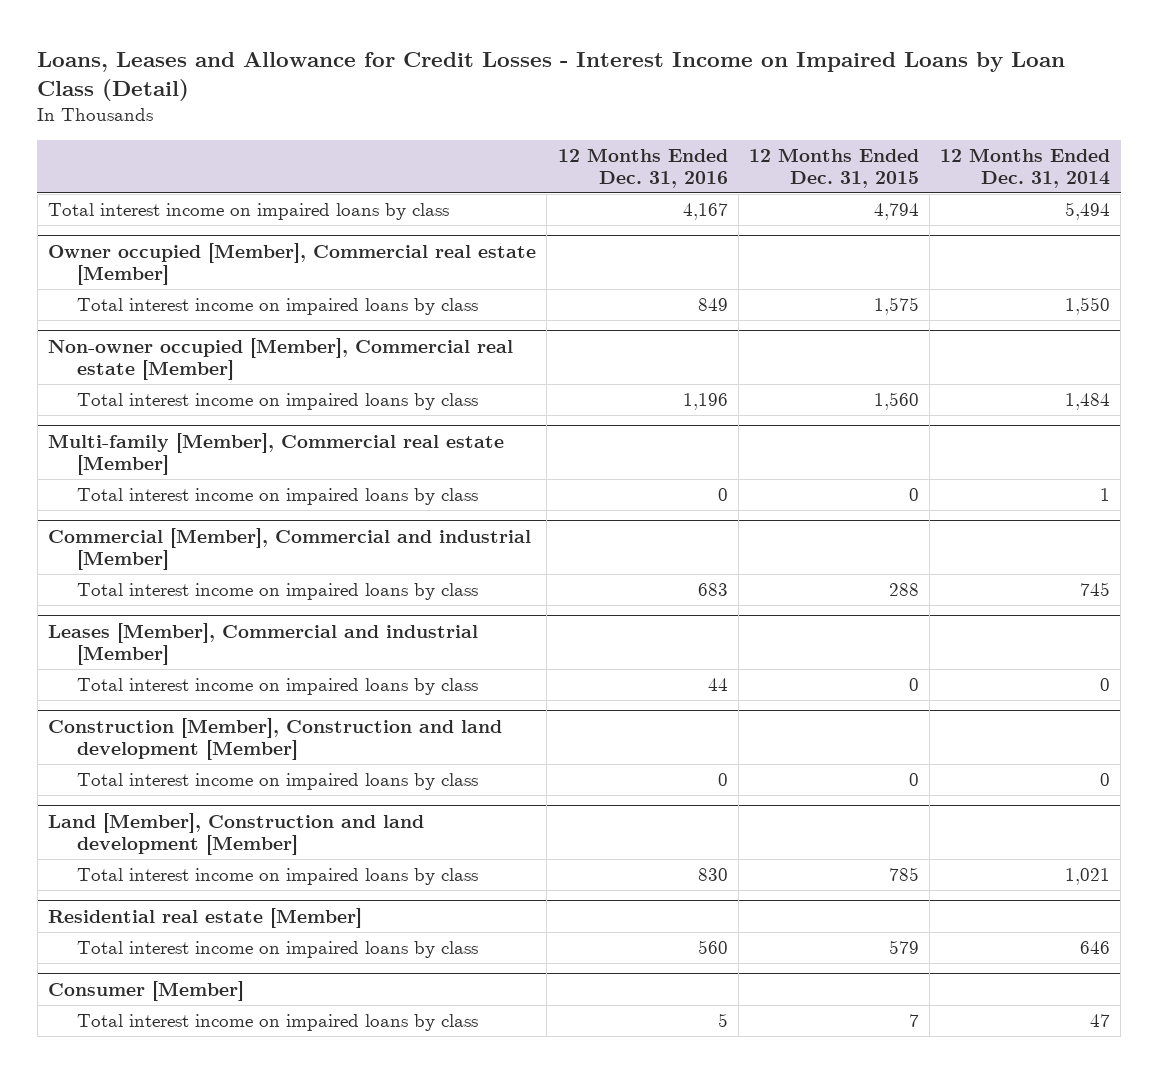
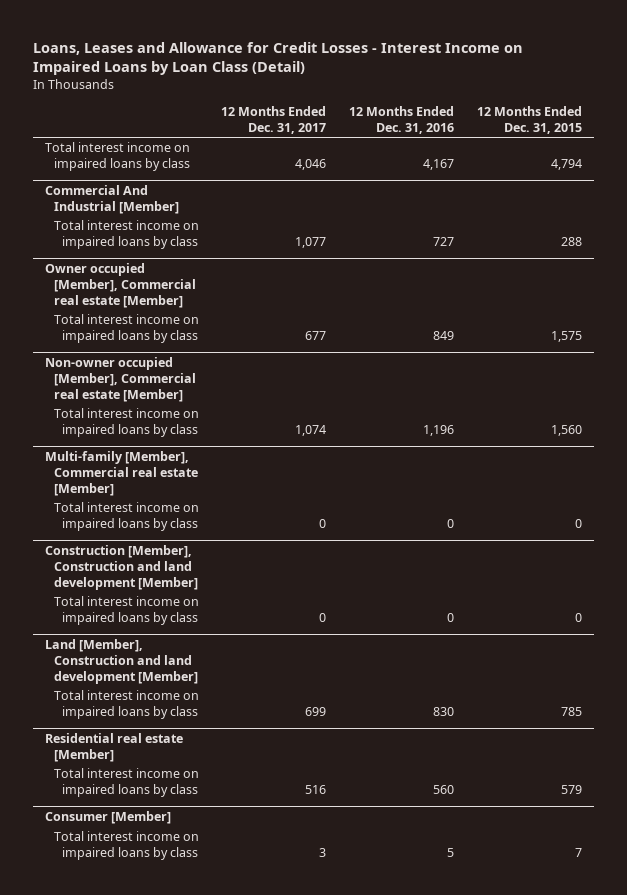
- | 12 Months Ended Dec. 31, 2016 | 12 Months Ended Dec. 31, 2015 | 12 Months Ended Dec. 31, 2014
+ | 12 Months Ended Dec. 31, 2017 | 12 Months Ended Dec. 31, 2016 | 12 Months Ended Dec. 31, 2015
+ Commercial And Industrial [Member]
+ Total interest income on impaired loans by class | 1,077 | 727 | 288
- Commercial [Member], Commercial and industrial [Member]
- Total interest income on impaired loans by class | 683 | 288 | 745
- Leases [Member], Commercial and industrial [Member]
- Total interest income on impaired loans by class | 44 | 0 | 0

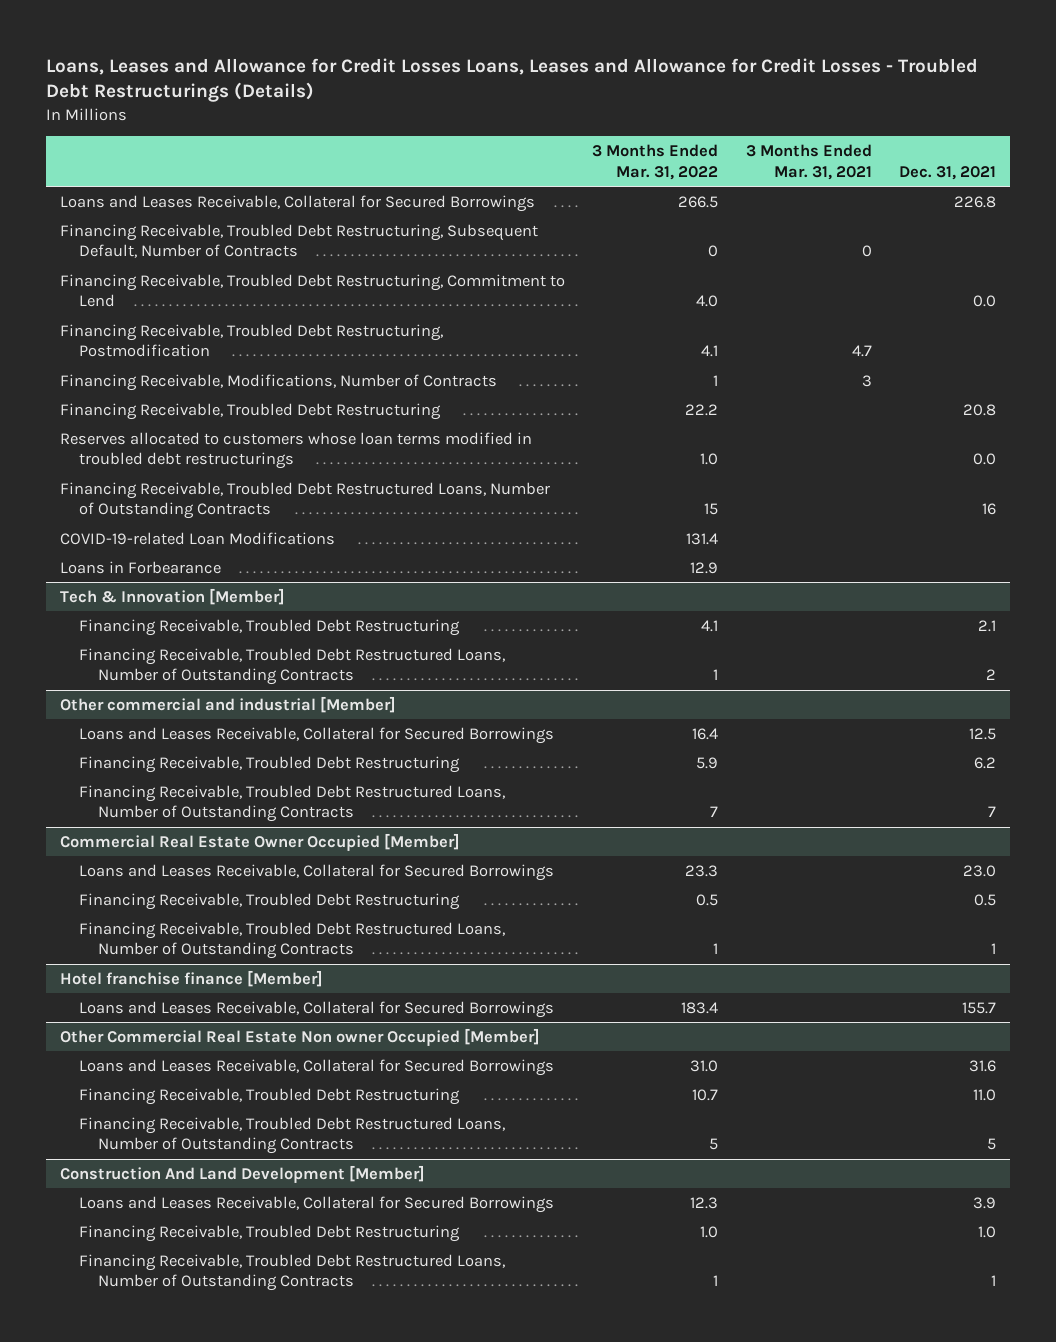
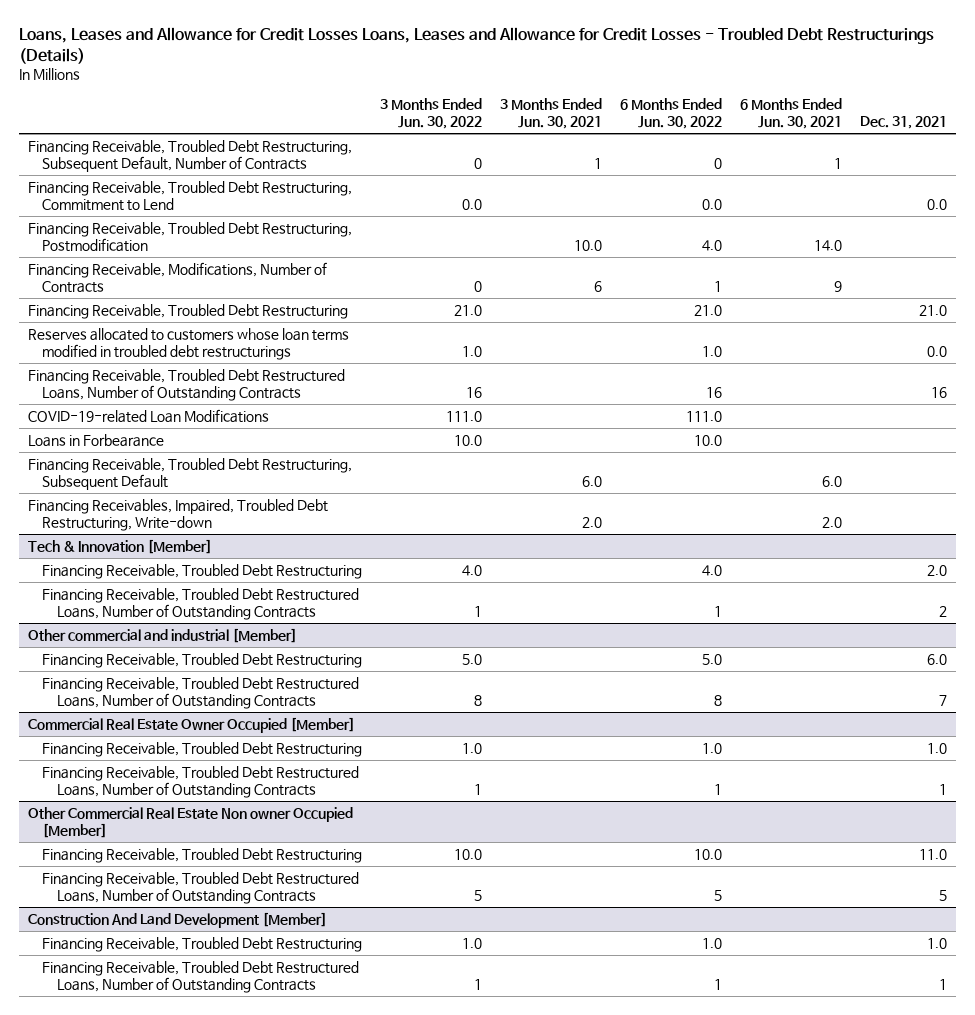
- | 3 Months Ended Mar. 31, 2022 | 3 Months Ended Mar. 31, 2021 | Dec. 31, 2021
+ | 3 Months Ended Jun. 30, 2022 | 3 Months Ended Jun. 30, 2021 | 6 Months Ended Jun. 30, 2022 | 6 Months Ended Jun. 30, 2021 | Dec. 31, 2021
- Loans and Leases Receivable, Collateral for Secured Borrowings | 266.5 | | 226.8
- Financing Receivable, Troubled Debt Restructuring | 22.2 | | 20.8
+ Financing Receivable, Troubled Debt Restructuring | 21.0 | | 21.0 | | 21.0
+ Financing Receivable, Troubled Debt Restructuring, Subsequent Default | | 6.0 | | 6.0 |
+ Financing Receivables, Impaired, Troubled Debt Restructuring, Write-down | | 2.0 | | 2.0 |
@ Tech & Innovation [Member]
- Financing Receivable, Troubled Debt Restructuring | 4.1 | | 2.1
+ Financing Receivable, Troubled Debt Restructuring | 4.0 | | 4.0 | | 2.0
@ Other commercial and industrial [Member]
- Loans and Leases Receivable, Collateral for Secured Borrowings | 16.4 | | 12.5
- Financing Receivable, Troubled Debt Restructuring | 5.9 | | 6.2
+ Financing Receivable, Troubled Debt Restructuring | 5.0 | | 5.0 | | 6.0
@ Commercial Real Estate Owner Occupied [Member]
- Loans and Leases Receivable, Collateral for Secured Borrowings | 23.3 | | 23.0
- Financing Receivable, Troubled Debt Restructuring | 0.5 | | 0.5
+ Financing Receivable, Troubled Debt Restructuring | 1.0 | | 1.0 | | 1.0
- Hotel franchise finance [Member]
- Loans and Leases Receivable, Collateral for Secured Borrowings | 183.4 | | 155.7
@ Other Commercial Real Estate Non owner Occupied [Member]
- Loans and Leases Receivable, Collateral for Secured Borrowings | 31.0 | | 31.6
@ Construction And Land Development [Member]
- Loans and Leases Receivable, Collateral for Secured Borrowings | 12.3 | | 3.9

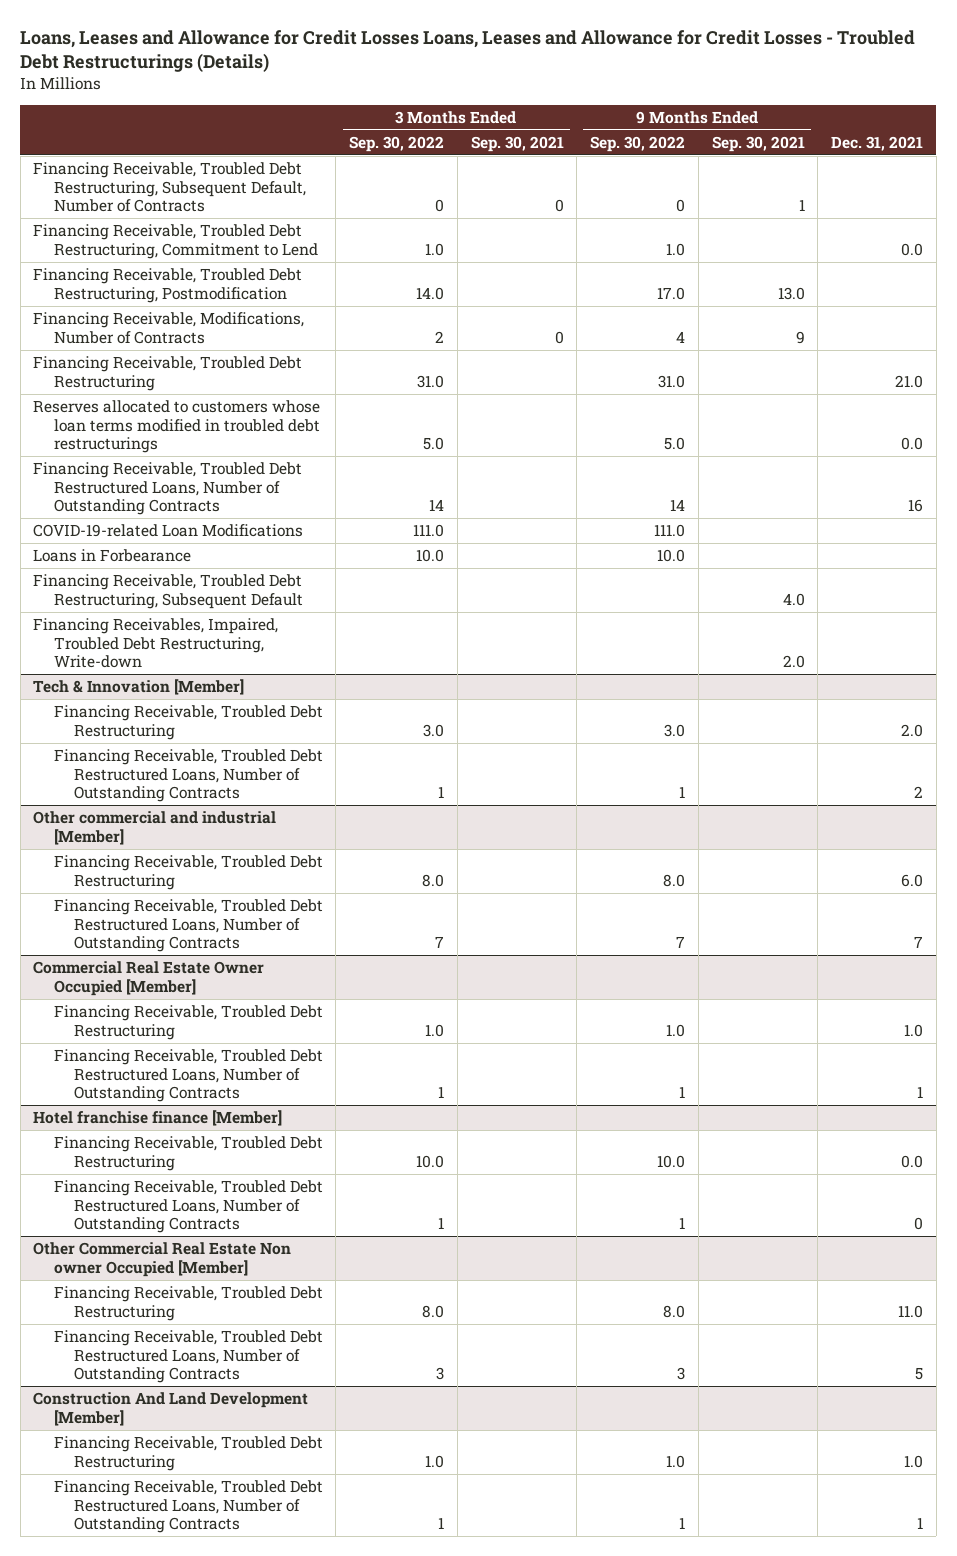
- | 3 Months Ended Jun. 30, 2022 | 3 Months Ended Jun. 30, 2021 | 6 Months Ended Jun. 30, 2022 | 6 Months Ended Jun. 30, 2021 | Dec. 31, 2021
+ | 3 Months Ended Sep. 30, 2022 | 3 Months Ended Sep. 30, 2021 | 9 Months Ended Sep. 30, 2022 | 9 Months Ended Sep. 30, 2021 | Dec. 31, 2021
+ Hotel franchise finance [Member]
+ Financing Receivable, Troubled Debt Restructuring | 10.0 | | 10.0 | | 0.0
+ Financing Receivable, Troubled Debt Restructured Loans, Number of Outstanding Contracts | 1 | | 1 | | 0

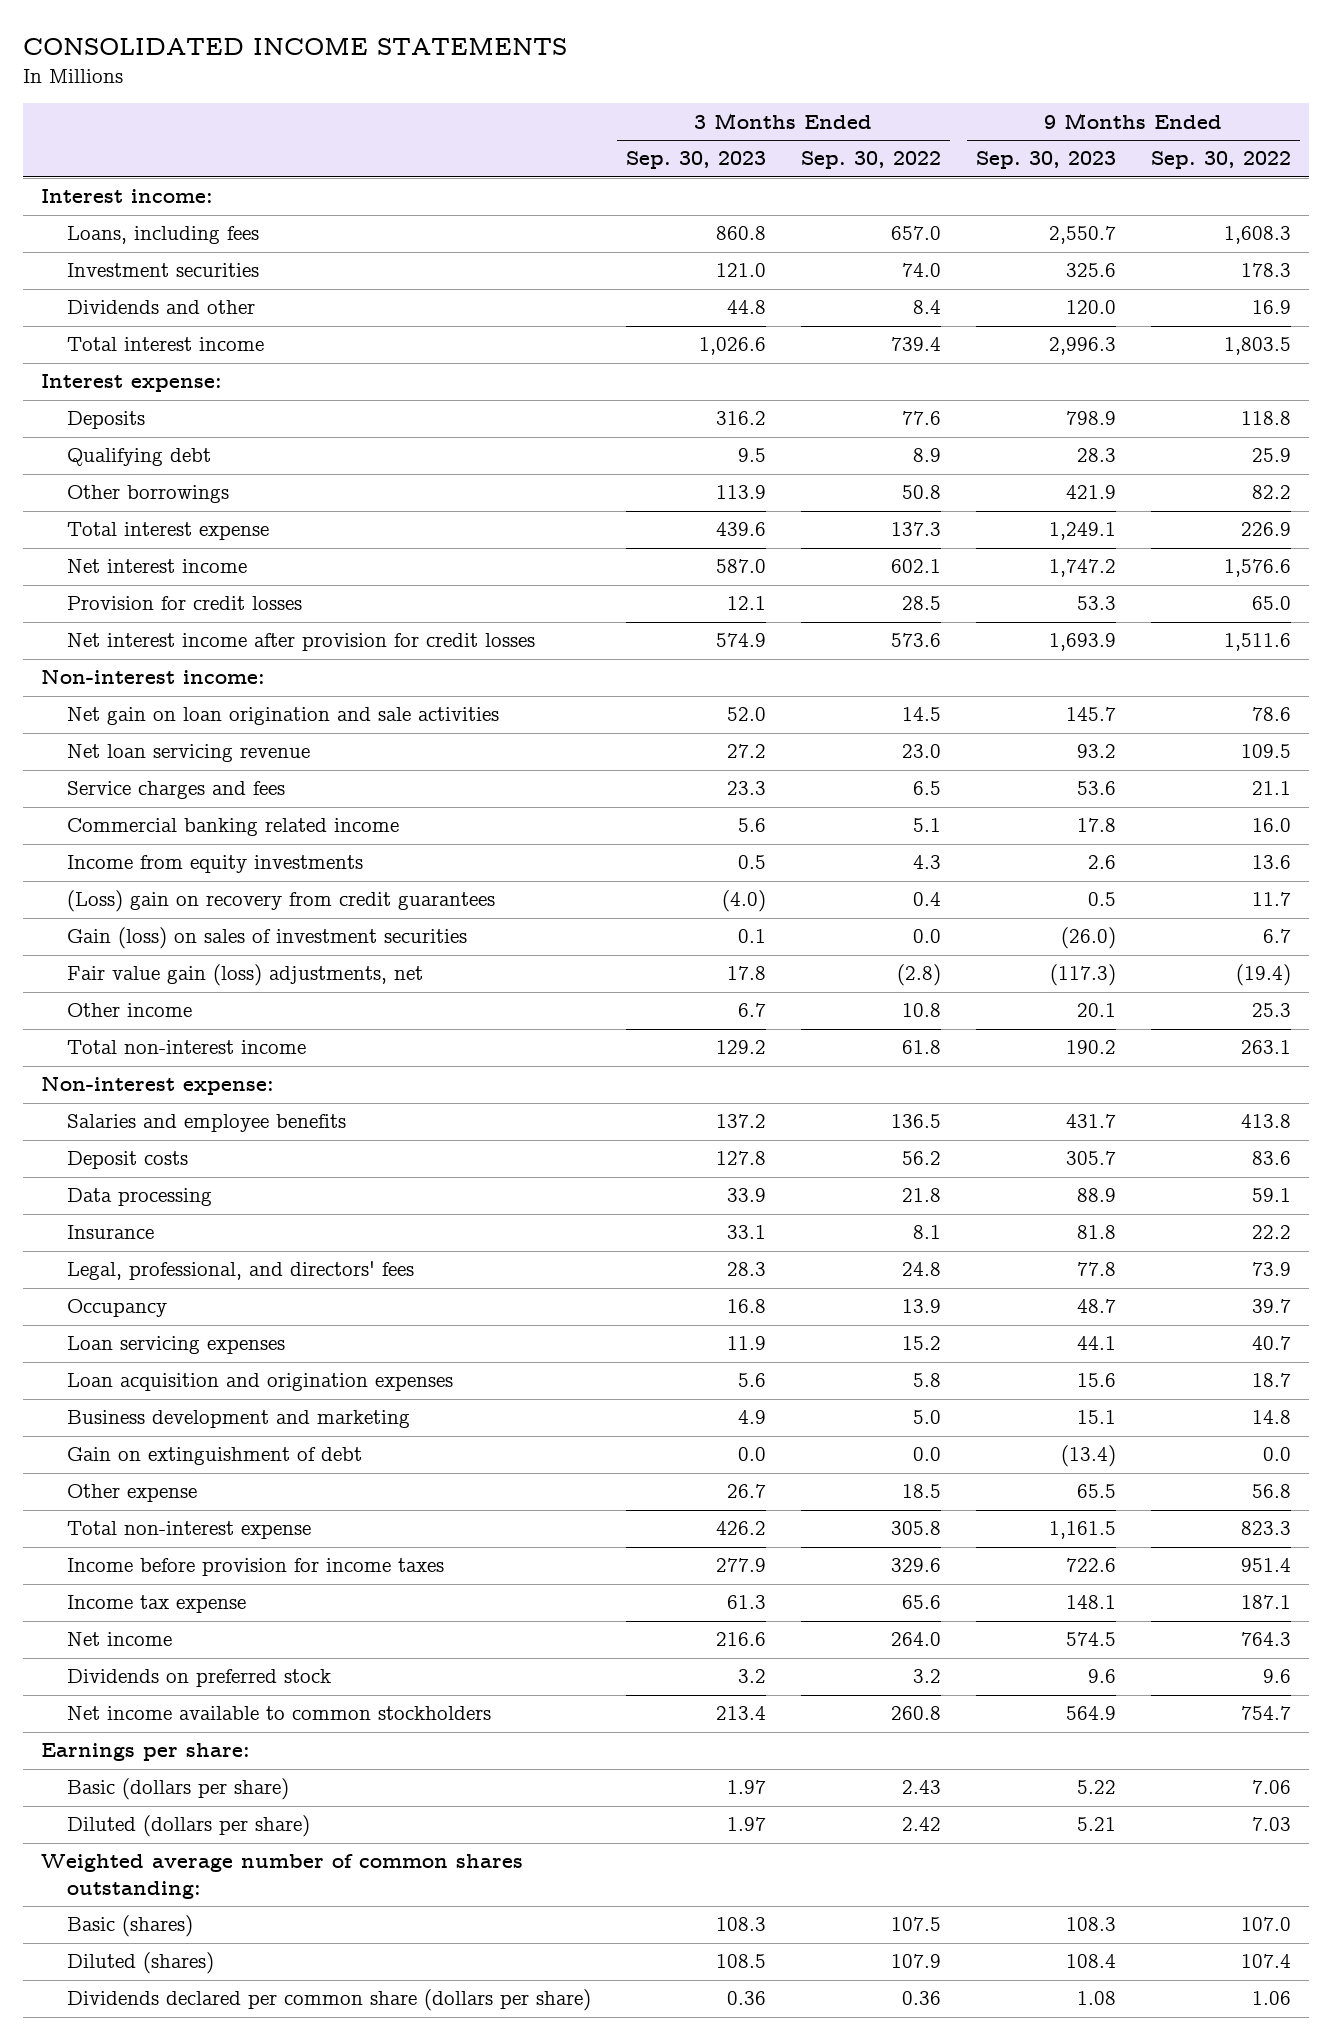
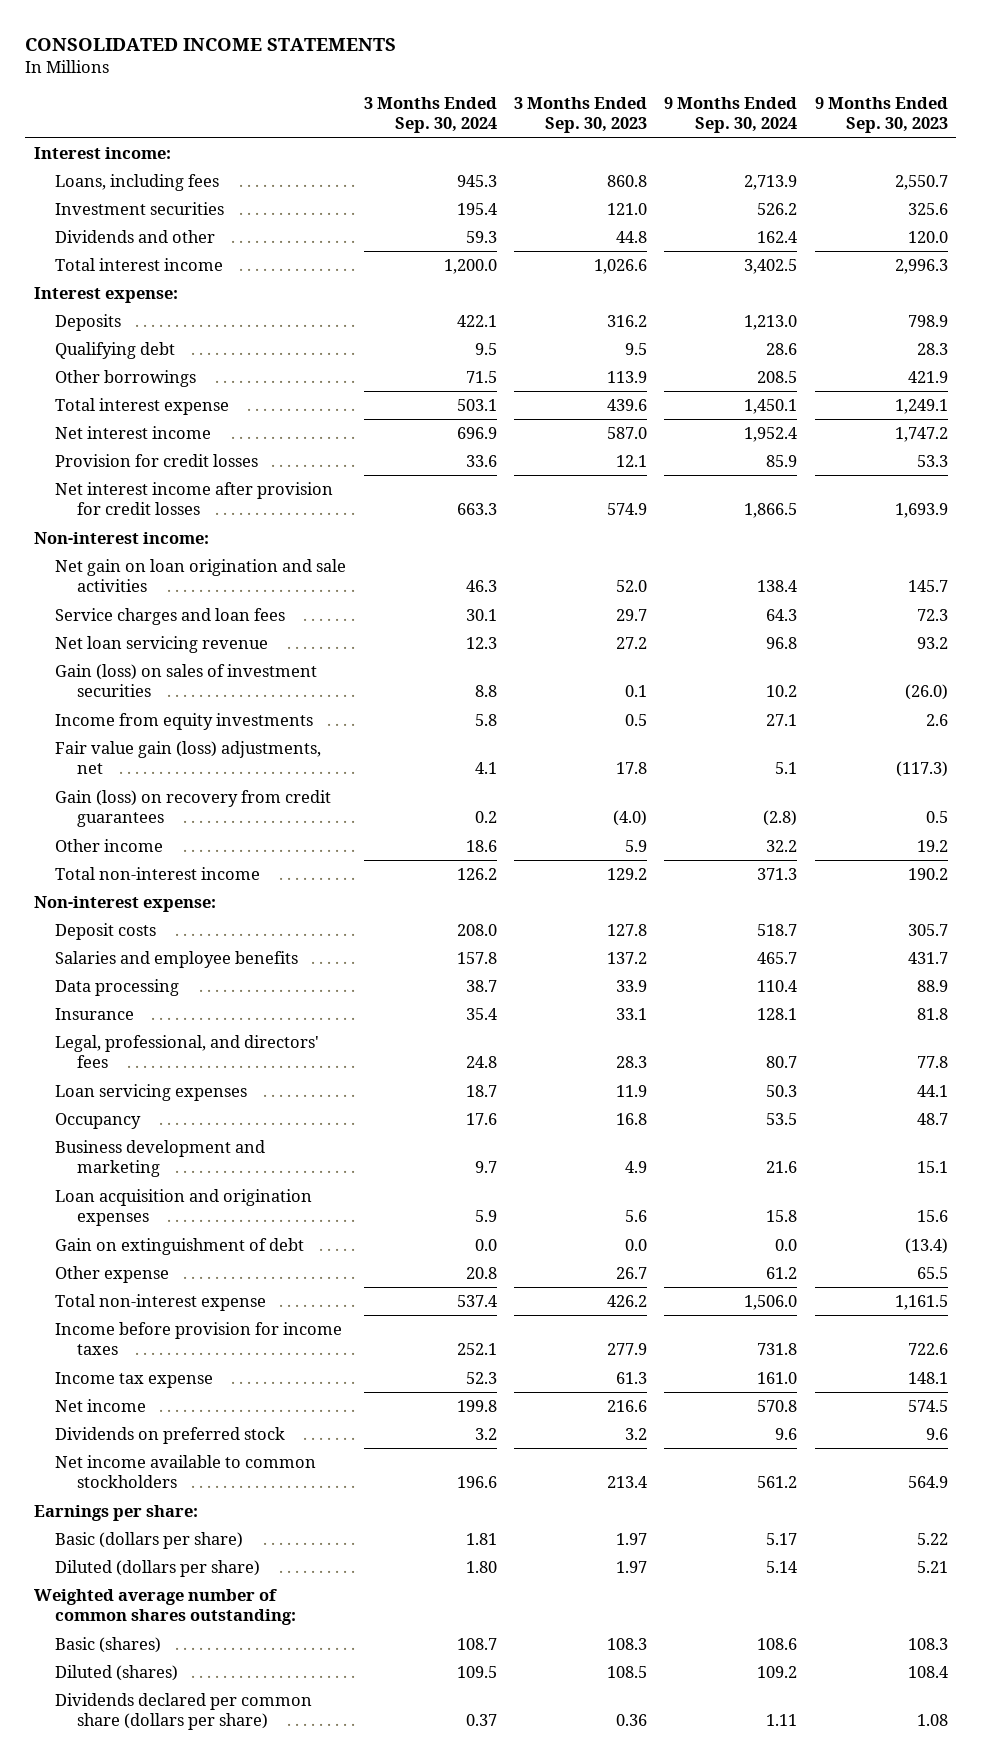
- | 3 Months Ended Sep. 30, 2023 | 3 Months Ended Sep. 30, 2022 | 9 Months Ended Sep. 30, 2023 | 9 Months Ended Sep. 30, 2022
+ | 3 Months Ended Sep. 30, 2024 | 3 Months Ended Sep. 30, 2023 | 9 Months Ended Sep. 30, 2024 | 9 Months Ended Sep. 30, 2023
+ Service charges and loan fees | 30.1 | 29.7 | 64.3 | 72.3
- Service charges and fees | 23.3 | 6.5 | 53.6 | 21.1
- Commercial banking related income | 5.6 | 5.1 | 17.8 | 16.0
- (Loss) gain on recovery from credit guarantees | (4.0) | 0.4 | 0.5 | 11.7
moved down: Income from equity investments | 5.8 | 0.5 | 27.1 | 2.6
- Other income | 6.7 | 10.8 | 20.1 | 25.3
+ Gain (loss) on recovery from credit guarantees | 0.2 | (4.0) | (2.8) | 0.5
+ Other income | 18.6 | 5.9 | 32.2 | 19.2
moved down: Salaries and employee benefits | 157.8 | 137.2 | 465.7 | 431.7
moved down: Occupancy | 17.6 | 16.8 | 53.5 | 48.7
moved down: Loan acquisition and origination expenses | 5.9 | 5.6 | 15.8 | 15.6

